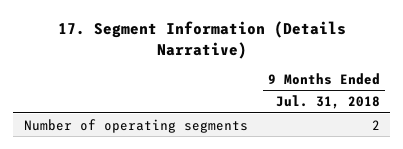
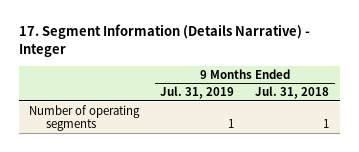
- 17. Segment Information (Details Narrative)
+ 17. Segment Information (Details Narrative) - Integer
- | 9 Months Ended Jul. 31, 2018
+ | 9 Months Ended Jul. 31, 2019 | 9 Months Ended Jul. 31, 2018
- Number of operating segments | 2
+ Number of operating segments | 1 | 1

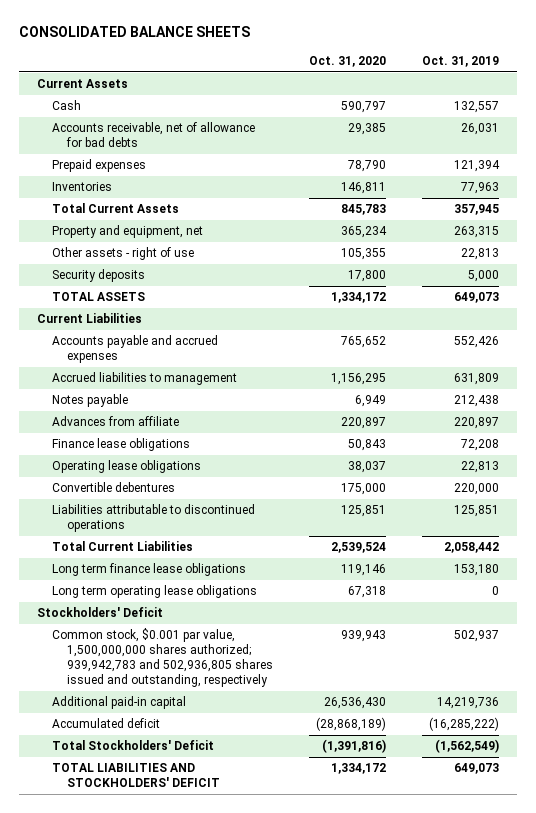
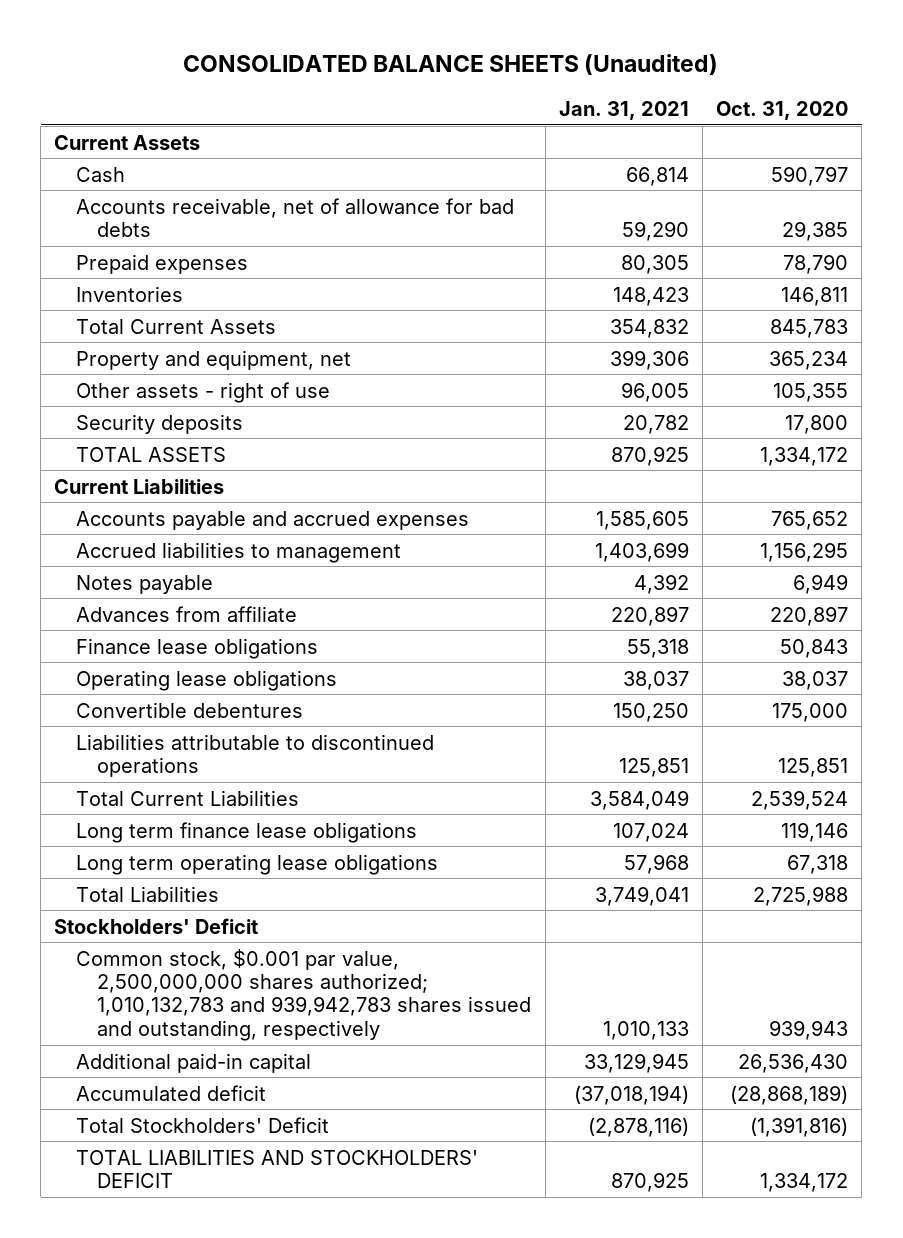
- CONSOLIDATED BALANCE SHEETS
+ CONSOLIDATED BALANCE SHEETS (Unaudited)
- | Oct. 31, 2020 | Oct. 31, 2019
+ | Jan. 31, 2021 | Oct. 31, 2020
+ Total Liabilities | 3,749,041 | 2,725,988
- Common stock, $0.001 par value, 1,500,000,000 shares authorized; 939,942,783 and 502,936,805 shares issued and outstanding, respectively | 939,943 | 502,937
+ Common stock, $0.001 par value, 2,500,000,000 shares authorized; 1,010,132,783 and 939,942,783 shares issued and outstanding, respectively | 1,010,133 | 939,943

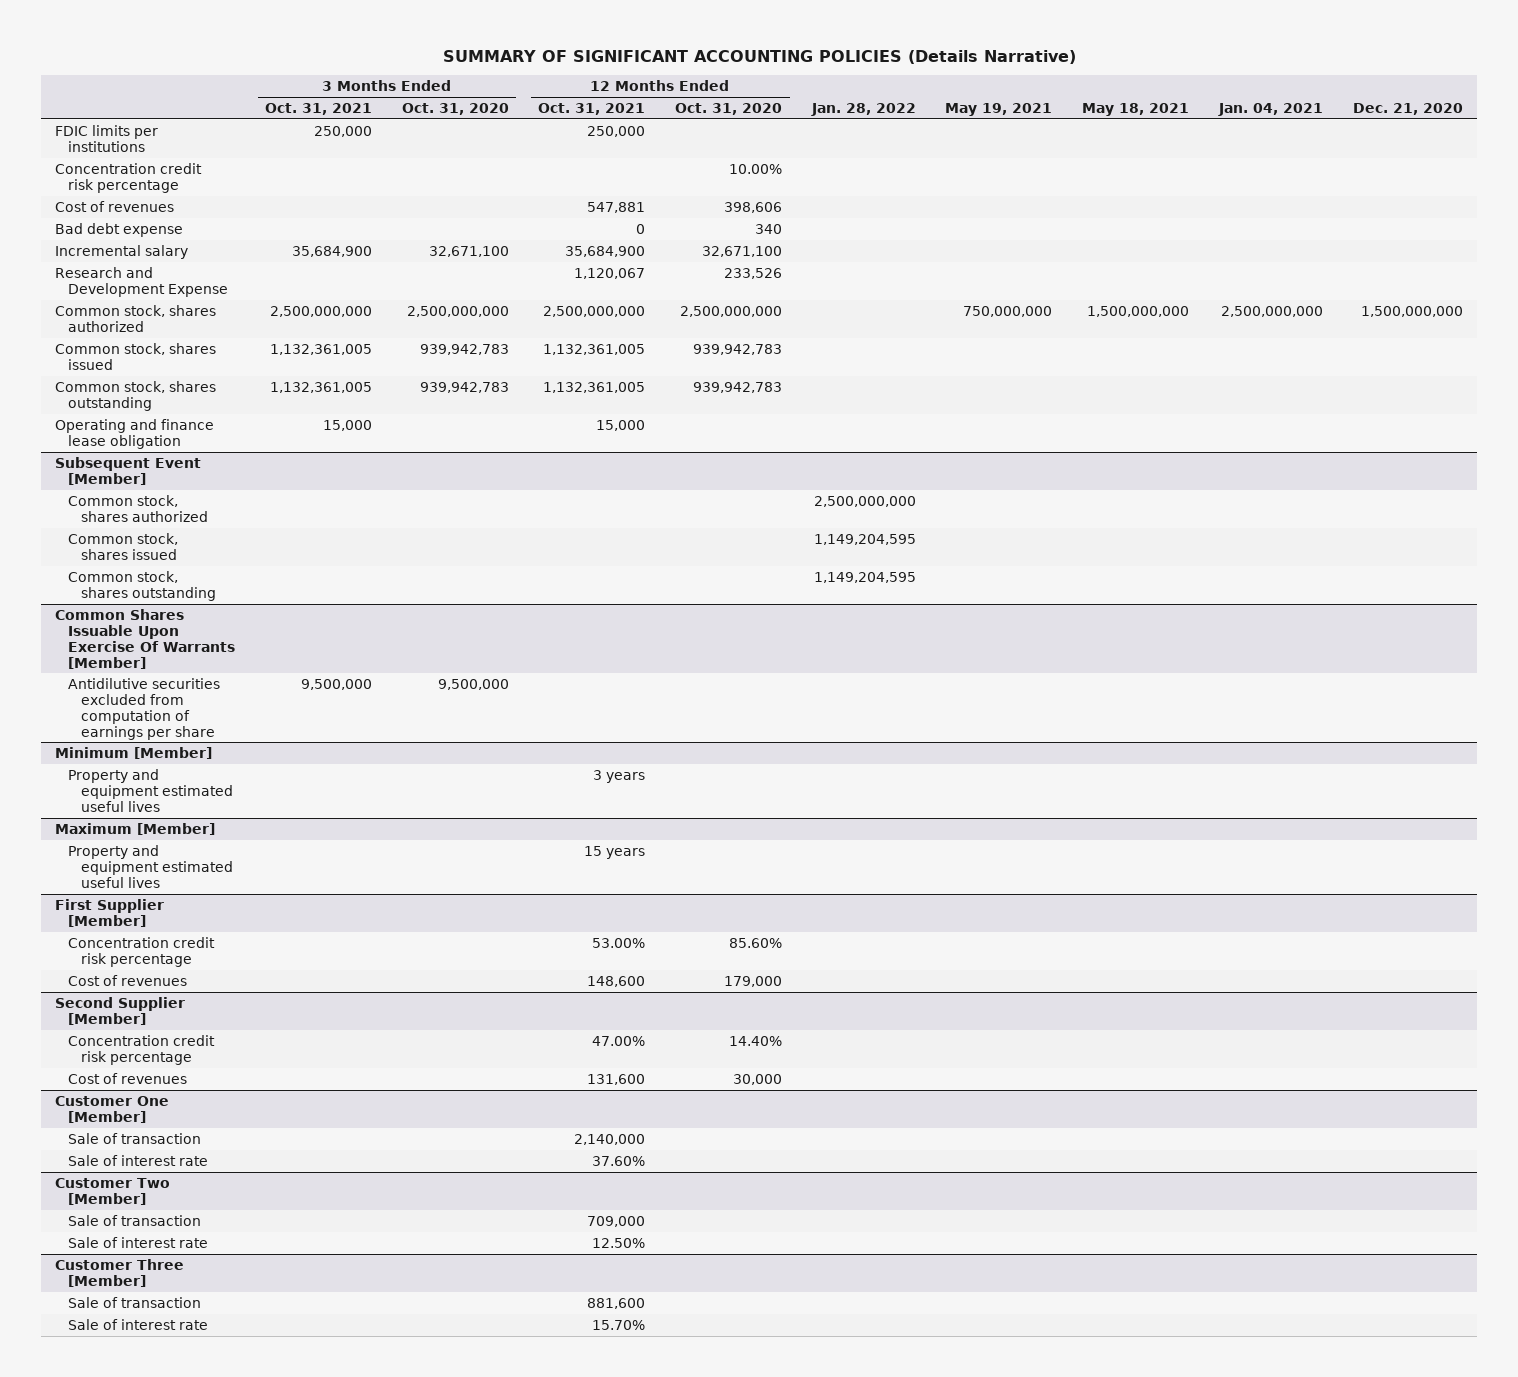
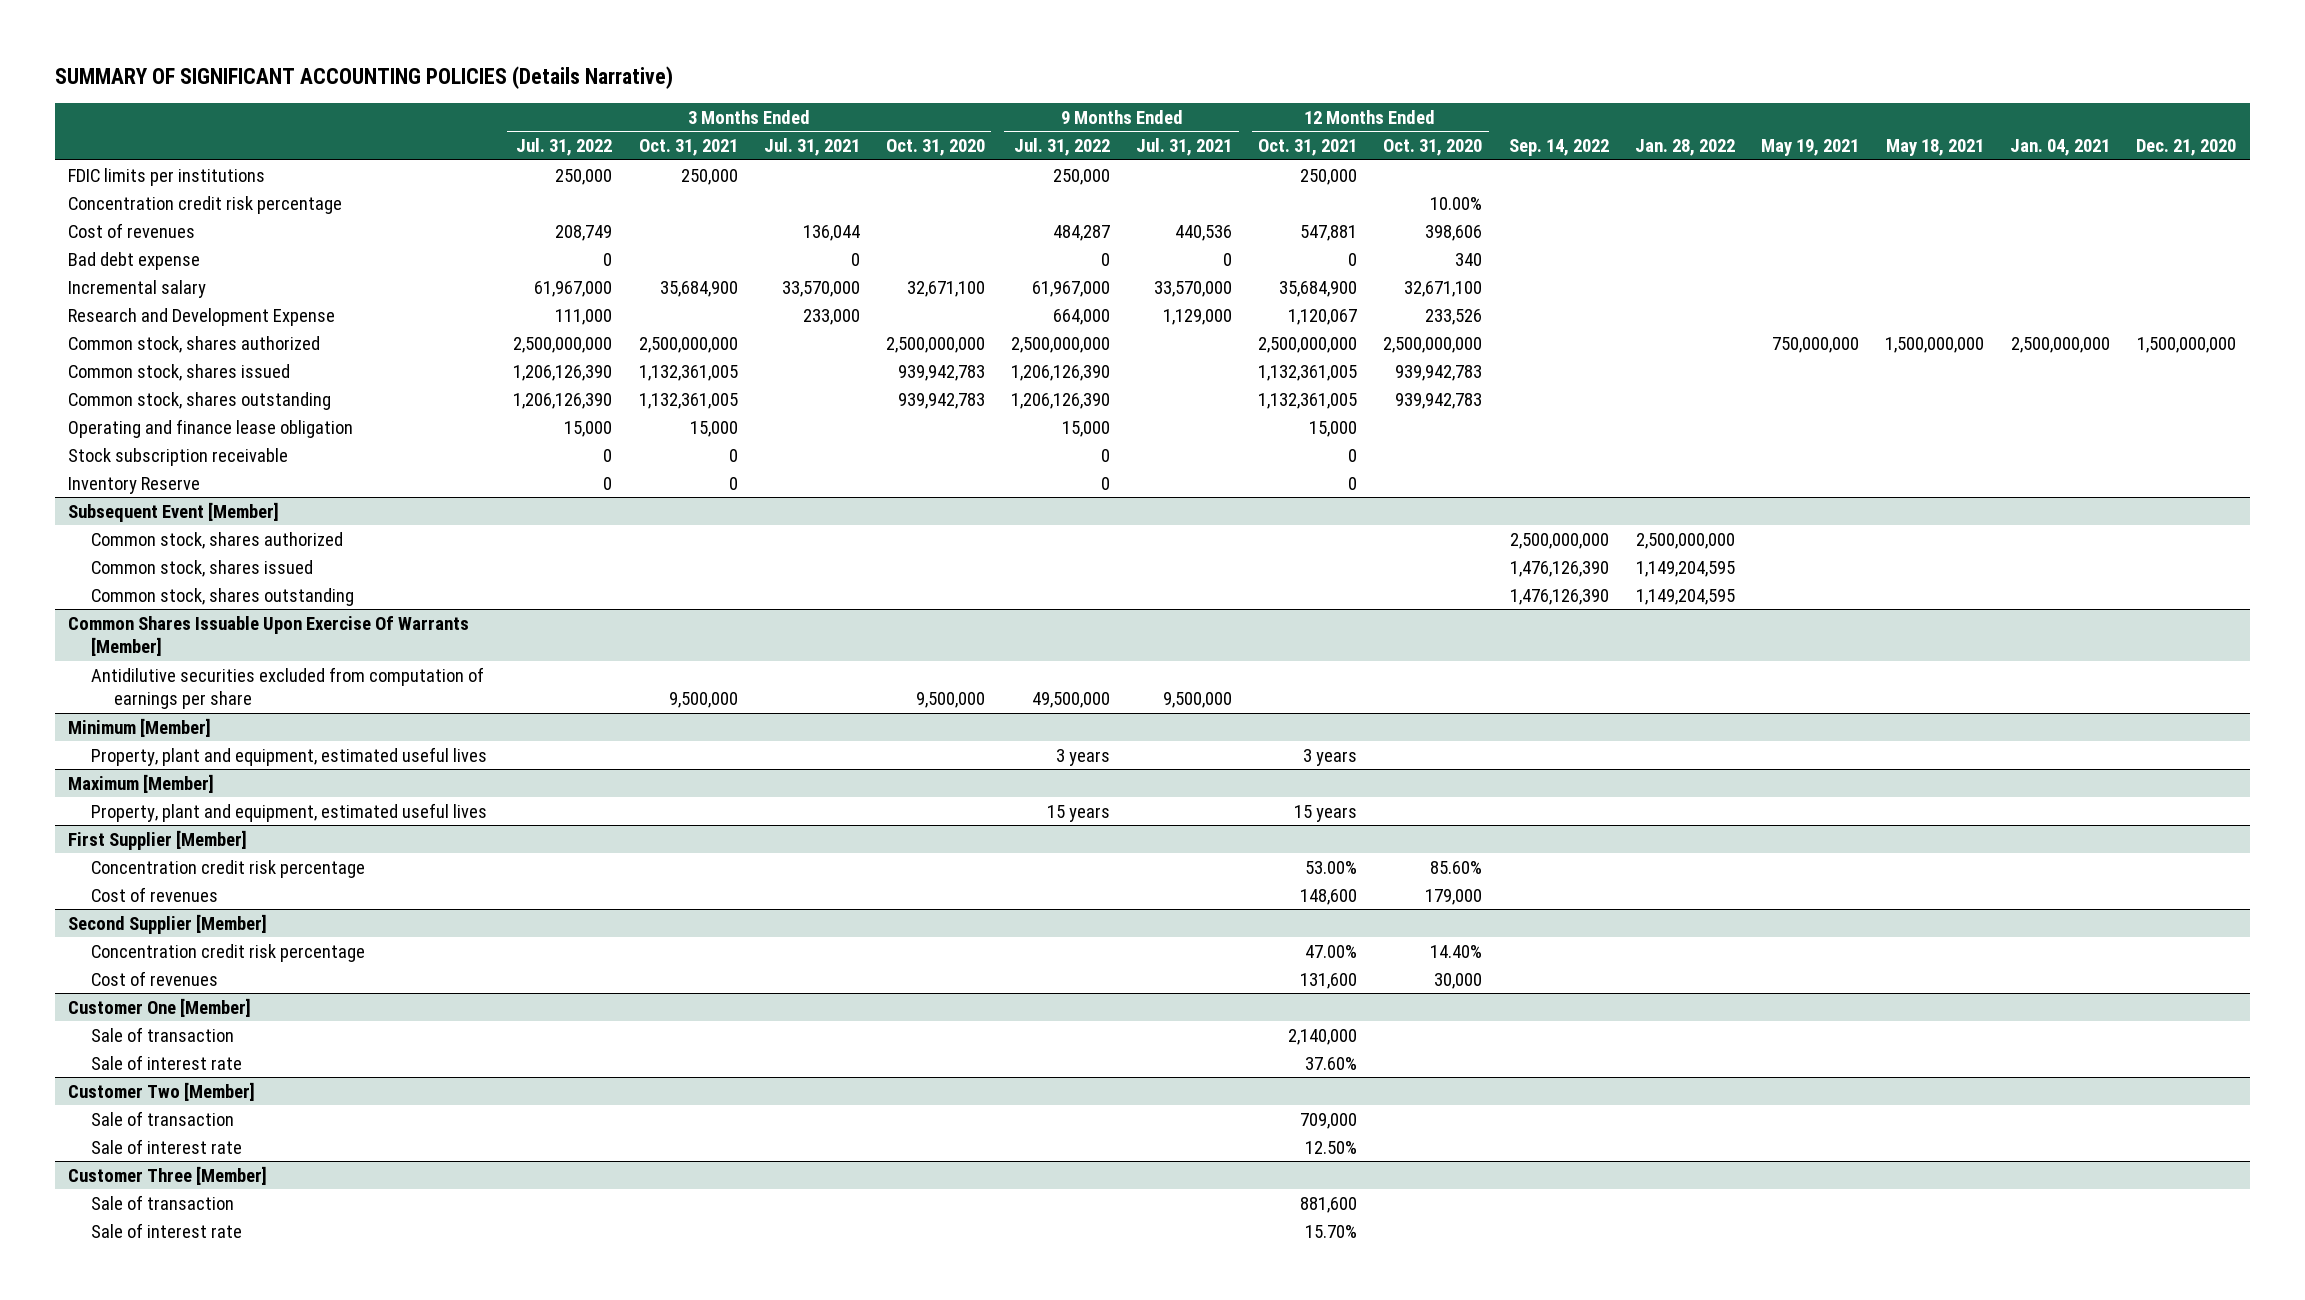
- | 3 Months Ended Oct. 31, 2021 | 3 Months Ended Oct. 31, 2020 | 12 Months Ended Oct. 31, 2021 | 12 Months Ended Oct. 31, 2020 | Jan. 28, 2022 | May 19, 2021 | May 18, 2021 | Jan. 04, 2021 | Dec. 21, 2020
+ | 3 Months Ended Jul. 31, 2022 | 3 Months Ended Oct. 31, 2021 | 3 Months Ended Jul. 31, 2021 | 3 Months Ended Oct. 31, 2020 | 9 Months Ended Jul. 31, 2022 | 9 Months Ended Jul. 31, 2021 | 12 Months Ended Oct. 31, 2021 | 12 Months Ended Oct. 31, 2020 | Sep. 14, 2022 | Jan. 28, 2022 | May 19, 2021 | May 18, 2021 | Jan. 04, 2021 | Dec. 21, 2020
+ Stock subscription receivable | 0 | 0 | | | 0 | | 0 | | | | | | |
+ Inventory Reserve | 0 | 0 | | | 0 | | 0 | | | | | | |
@ Minimum [Member]
- Property and equipment estimated useful lives | | | 3 years | | | | | |
+ Property, plant and equipment, estimated useful lives | | | | | 3 years | | 3 years | | | | | | |
@ Maximum [Member]
- Property and equipment estimated useful lives | | | 15 years | | | | | |
+ Property, plant and equipment, estimated useful lives | | | | | 15 years | | 15 years | | | | | | |

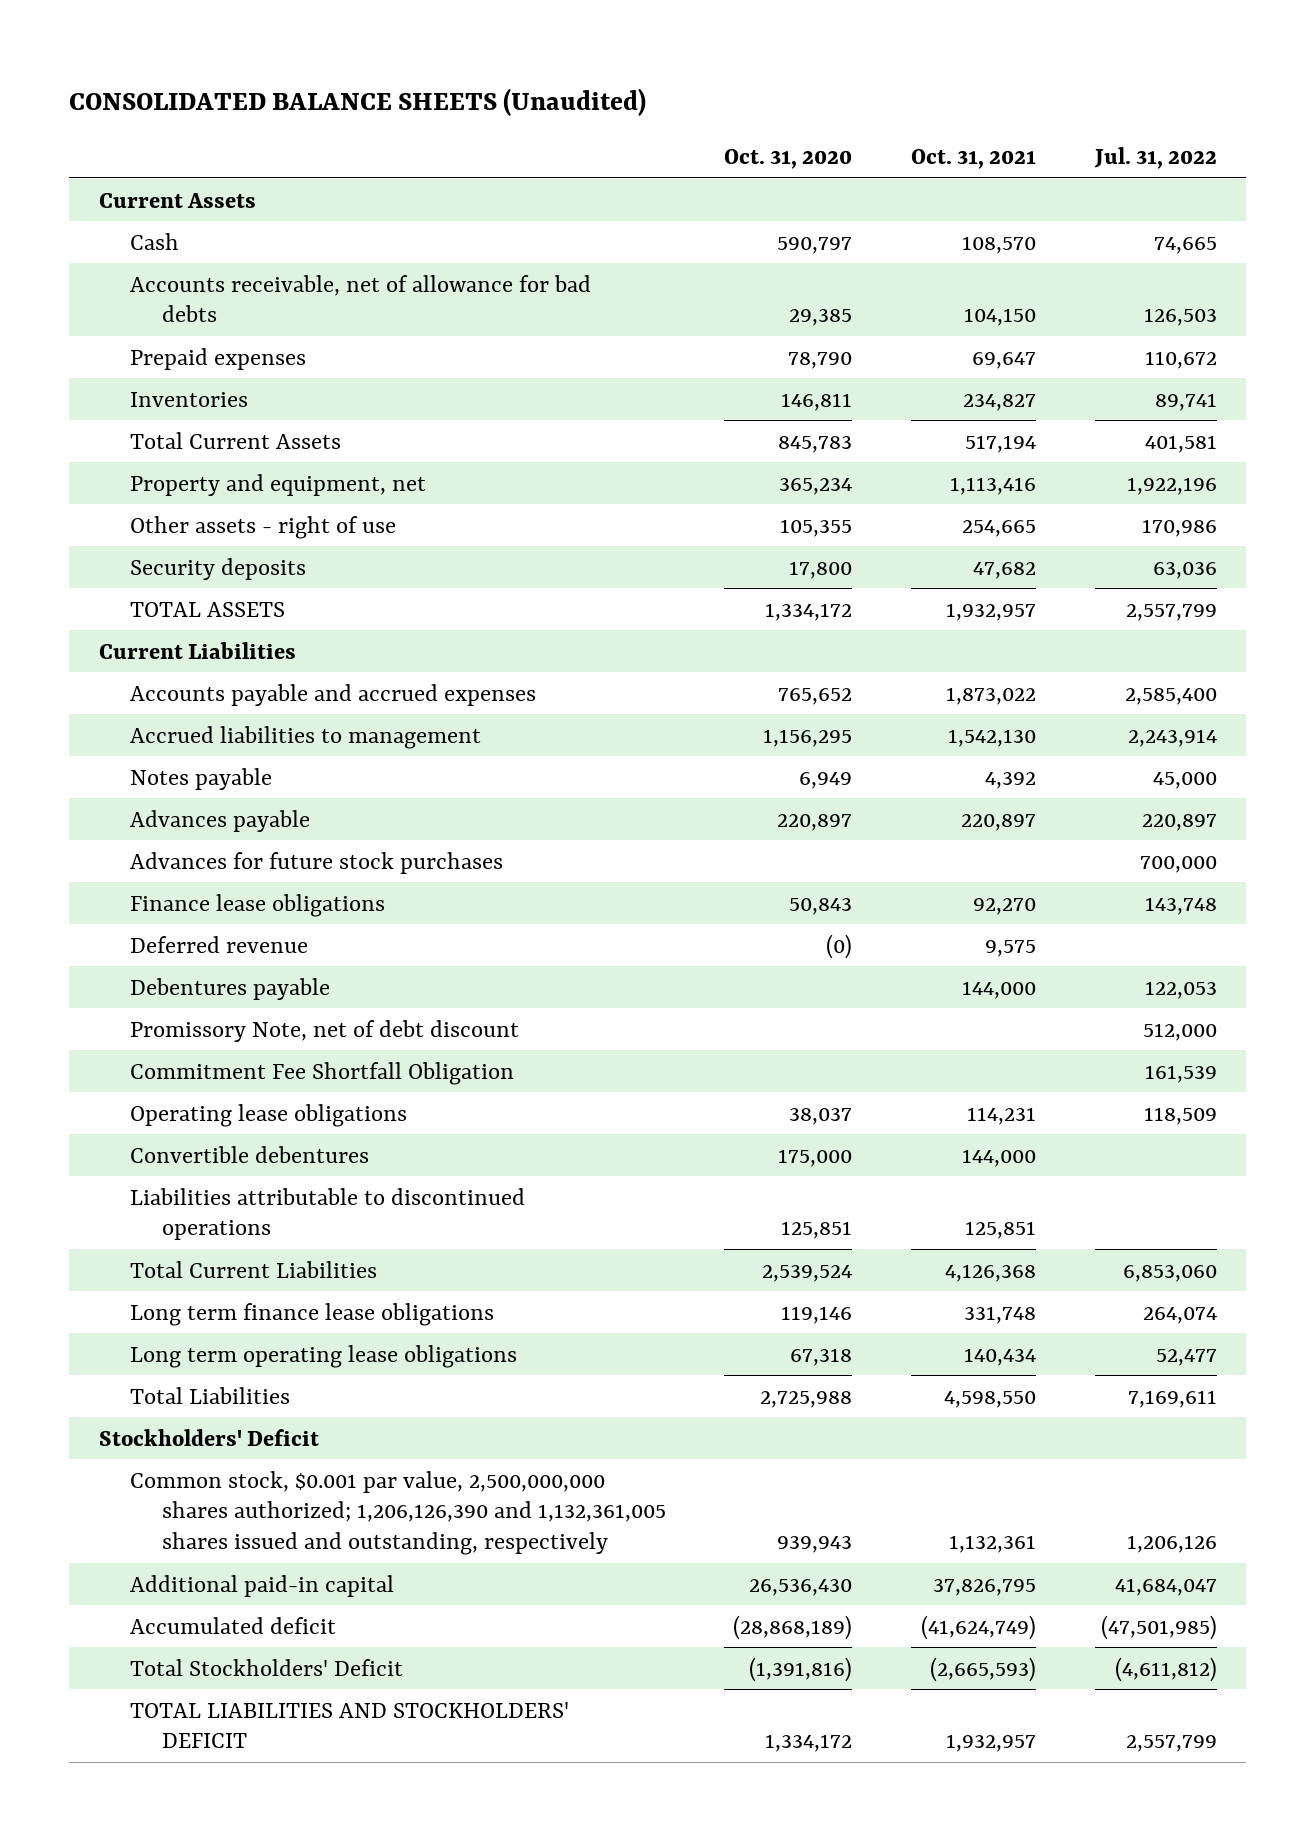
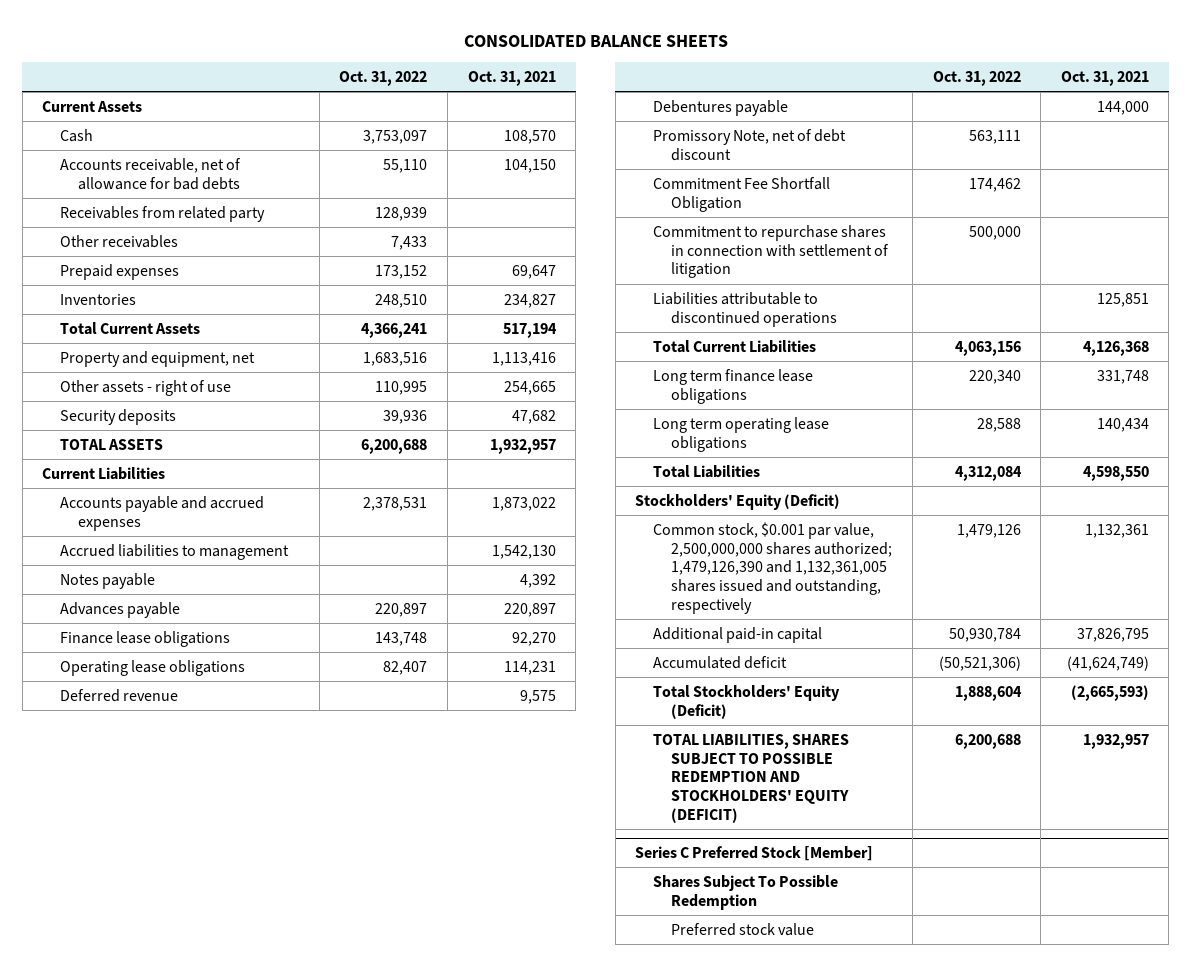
- CONSOLIDATED BALANCE SHEETS (Unaudited)
+ CONSOLIDATED BALANCE SHEETS
- | Oct. 31, 2020 | Oct. 31, 2021 | Jul. 31, 2022
+ | Oct. 31, 2022 | Oct. 31, 2021
+ Receivables from related party | 128,939 |
+ Other receivables | 7,433 |
- Advances for future stock purchases | | | 700,000
moved up: Operating lease obligations | 82,407 | 114,231
- Convertible debentures | 175,000 | 144,000 |
+ Commitment to repurchase shares in connection with settlement of litigation | 500,000 |
- Stockholders' Deficit
- Common stock, $0.001 par value, 2,500,000,000 shares authorized; 1,206,126,390 and 1,132,361,005 shares issued and outstanding, respectively | 939,943 | 1,132,361 | 1,206,126
+ Stockholders' Equity (Deficit)
+ Common stock, $0.001 par value, 2,500,000,000 shares authorized; 1,479,126,390 and 1,132,361,005 shares issued and outstanding, respectively | 1,479,126 | 1,132,361
- Total Stockholders' Deficit | (1,391,816) | (2,665,593) | (4,611,812)
- TOTAL LIABILITIES AND STOCKHOLDERS' DEFICIT | 1,334,172 | 1,932,957 | 2,557,799
+ Total Stockholders' Equity (Deficit) | 1,888,604 | (2,665,593)
+ TOTAL LIABILITIES, SHARES SUBJECT TO POSSIBLE REDEMPTION AND STOCKHOLDERS' EQUITY (DEFICIT) | 6,200,688 | 1,932,957
+ Series C Preferred Stock [Member]
+ Shares Subject To Possible Redemption
+ Preferred stock value

